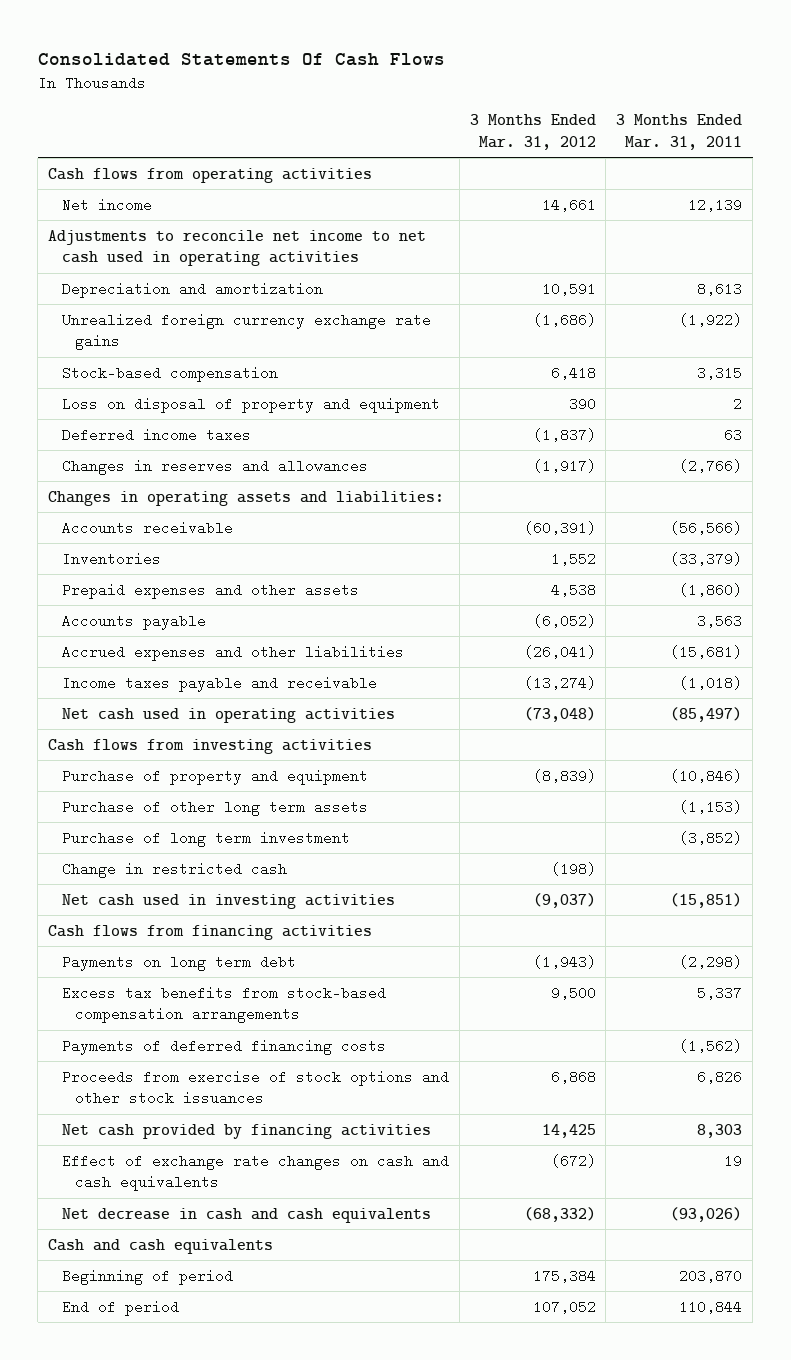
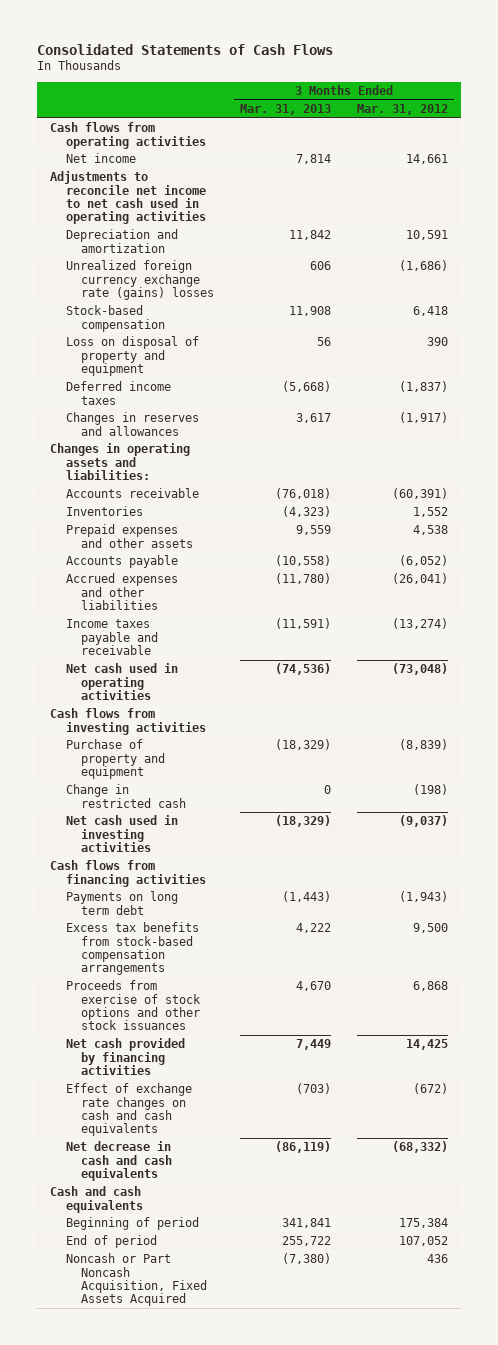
- Consolidated Statements Of Cash Flows
+ Consolidated Statements of Cash Flows
- | 3 Months Ended Mar. 31, 2012 | 3 Months Ended Mar. 31, 2011
+ | 3 Months Ended Mar. 31, 2013 | 3 Months Ended Mar. 31, 2012
- Unrealized foreign currency exchange rate gains | (1,686) | (1,922)
+ Unrealized foreign currency exchange rate (gains) losses | 606 | (1,686)
- Purchase of other long term assets | | (1,153)
- Purchase of long term investment | | (3,852)
- Payments of deferred financing costs | | (1,562)
+ Noncash or Part Noncash Acquisition, Fixed Assets Acquired | (7,380) | 436

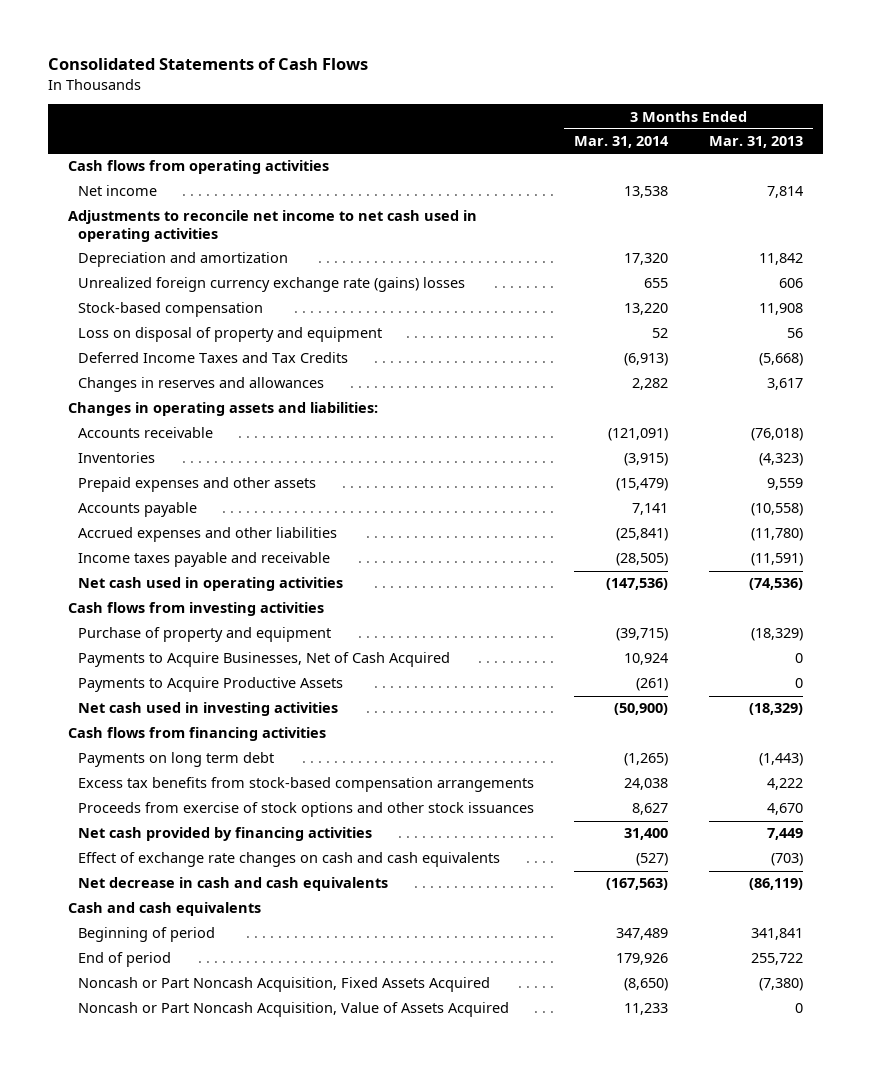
- | 3 Months Ended Mar. 31, 2013 | 3 Months Ended Mar. 31, 2012
+ | 3 Months Ended Mar. 31, 2014 | 3 Months Ended Mar. 31, 2013
- Deferred income taxes | (5,668) | (1,837)
+ Deferred Income Taxes and Tax Credits | (6,913) | (5,668)
- Change in restricted cash | 0 | (198)
+ Payments to Acquire Businesses, Net of Cash Acquired | 10,924 | 0
+ Payments to Acquire Productive Assets | (261) | 0
+ Noncash or Part Noncash Acquisition, Value of Assets Acquired | 11,233 | 0

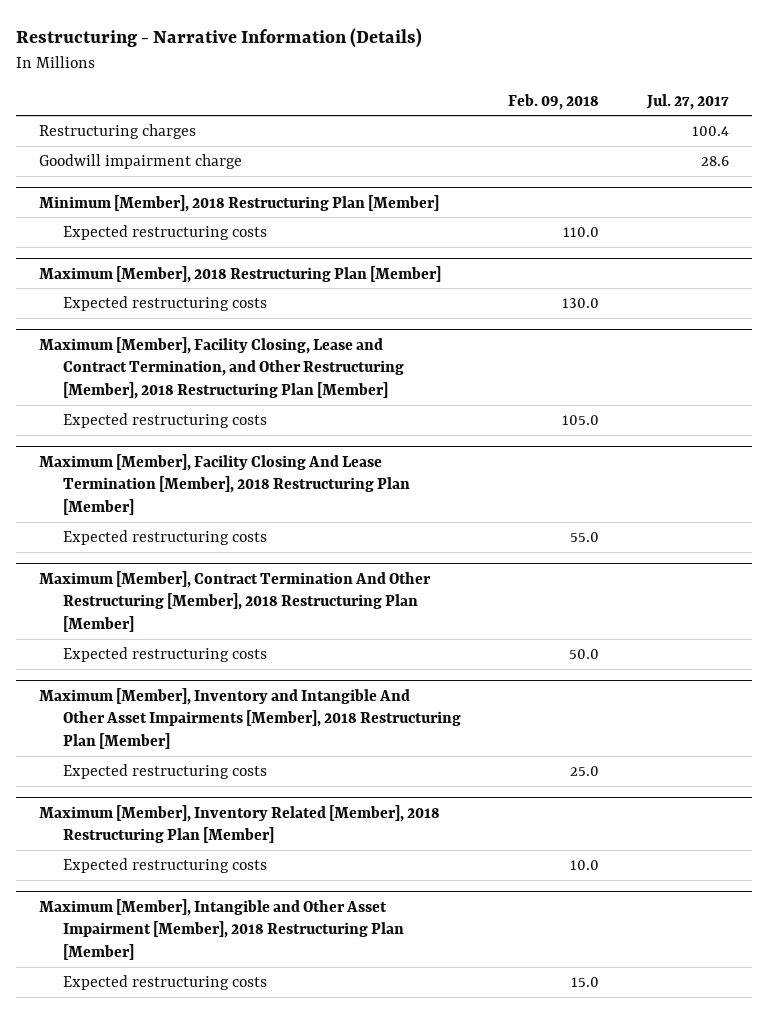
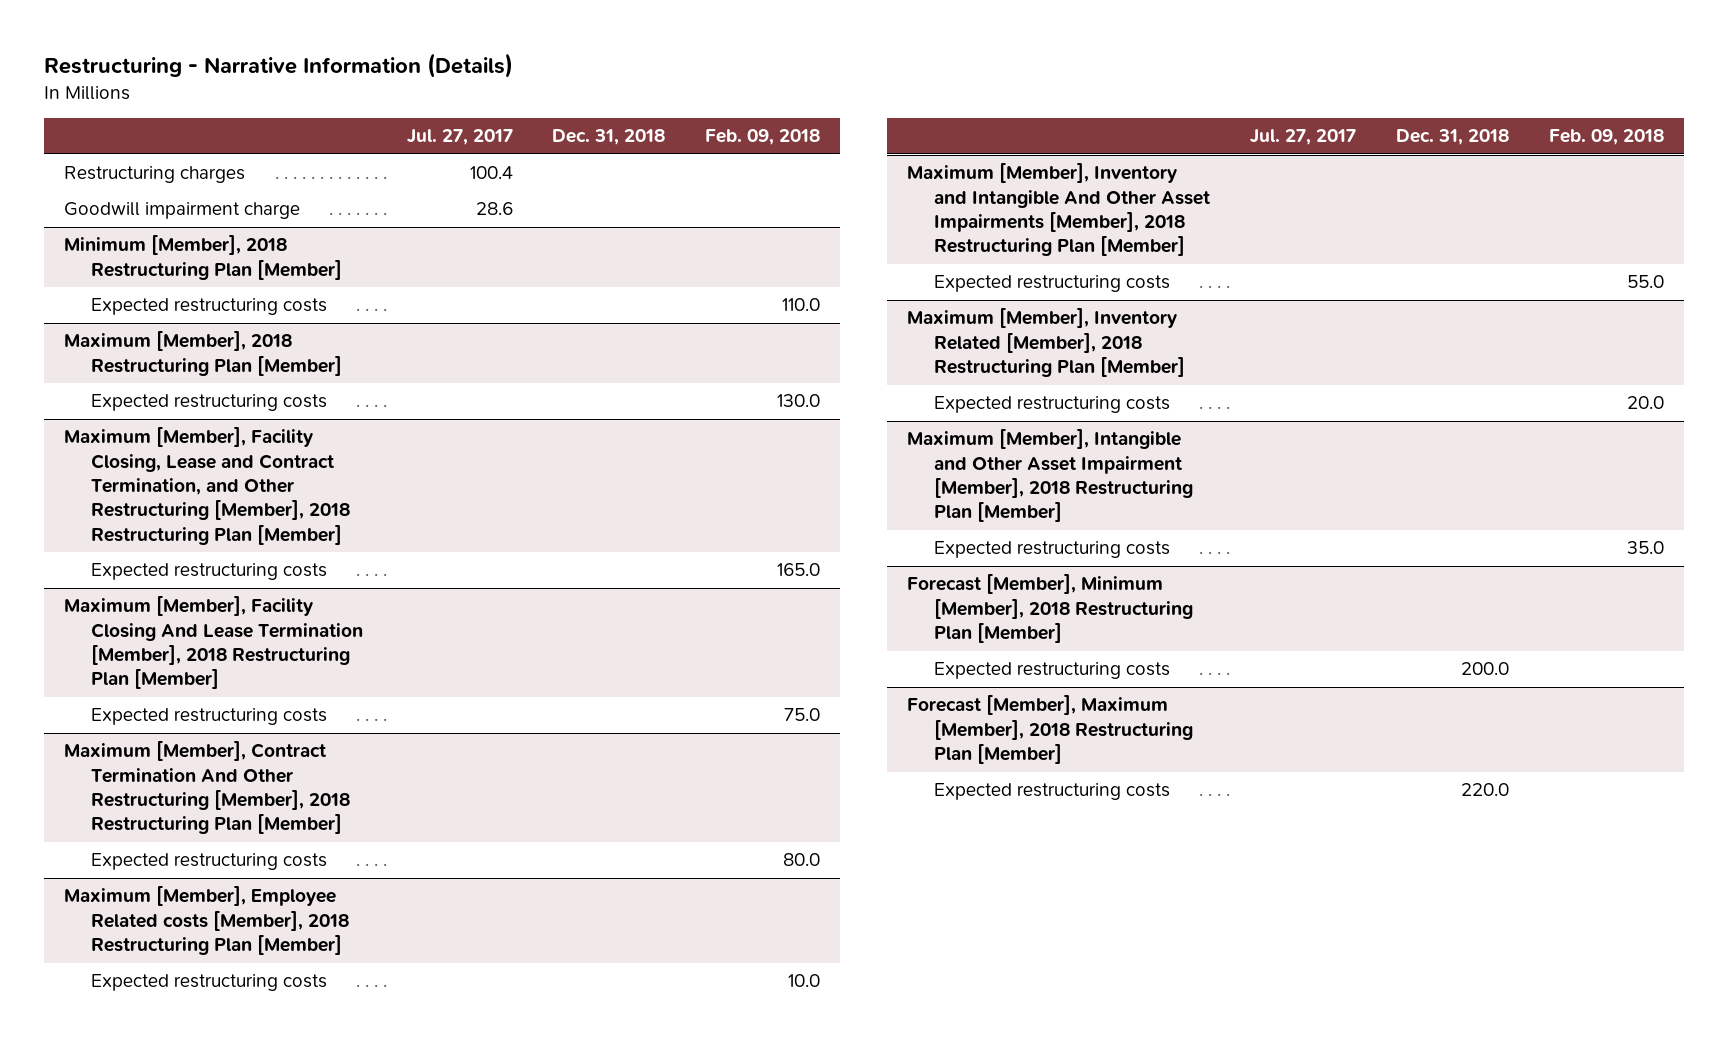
- | Feb. 09, 2018 | Jul. 27, 2017
+ | Jul. 27, 2017 | Dec. 31, 2018 | Feb. 09, 2018
@ Maximum [Member], Facility Closing, Lease and Contract Termination, and Other Restructuring [Member], 2018 Restructuring Plan [Member]
- Expected restructuring costs | 105.0 |
+ Expected restructuring costs | | | 165.0
@ Maximum [Member], Facility Closing And Lease Termination [Member], 2018 Restructuring Plan [Member]
- Expected restructuring costs | 55.0 |
+ Expected restructuring costs | | | 75.0
@ Maximum [Member], Contract Termination And Other Restructuring [Member], 2018 Restructuring Plan [Member]
- Expected restructuring costs | 50.0 |
+ Expected restructuring costs | | | 80.0
+ Maximum [Member], Employee Related costs [Member], 2018 Restructuring Plan [Member]
+ Expected restructuring costs | | | 10.0
@ Maximum [Member], Inventory and Intangible And Other Asset Impairments [Member], 2018 Restructuring Plan [Member]
- Expected restructuring costs | 25.0 |
+ Expected restructuring costs | | | 55.0
@ Maximum [Member], Inventory Related [Member], 2018 Restructuring Plan [Member]
- Expected restructuring costs | 10.0 |
+ Expected restructuring costs | | | 20.0
@ Maximum [Member], Intangible and Other Asset Impairment [Member], 2018 Restructuring Plan [Member]
- Expected restructuring costs | 15.0 |
+ Expected restructuring costs | | | 35.0
+ Forecast [Member], Minimum [Member], 2018 Restructuring Plan [Member]
+ Expected restructuring costs | | 200.0 |
+ Forecast [Member], Maximum [Member], 2018 Restructuring Plan [Member]
+ Expected restructuring costs | | 220.0 |

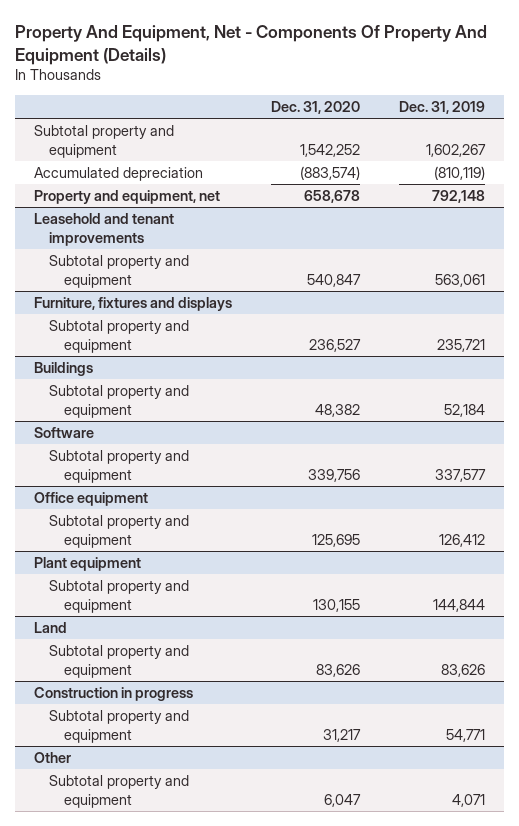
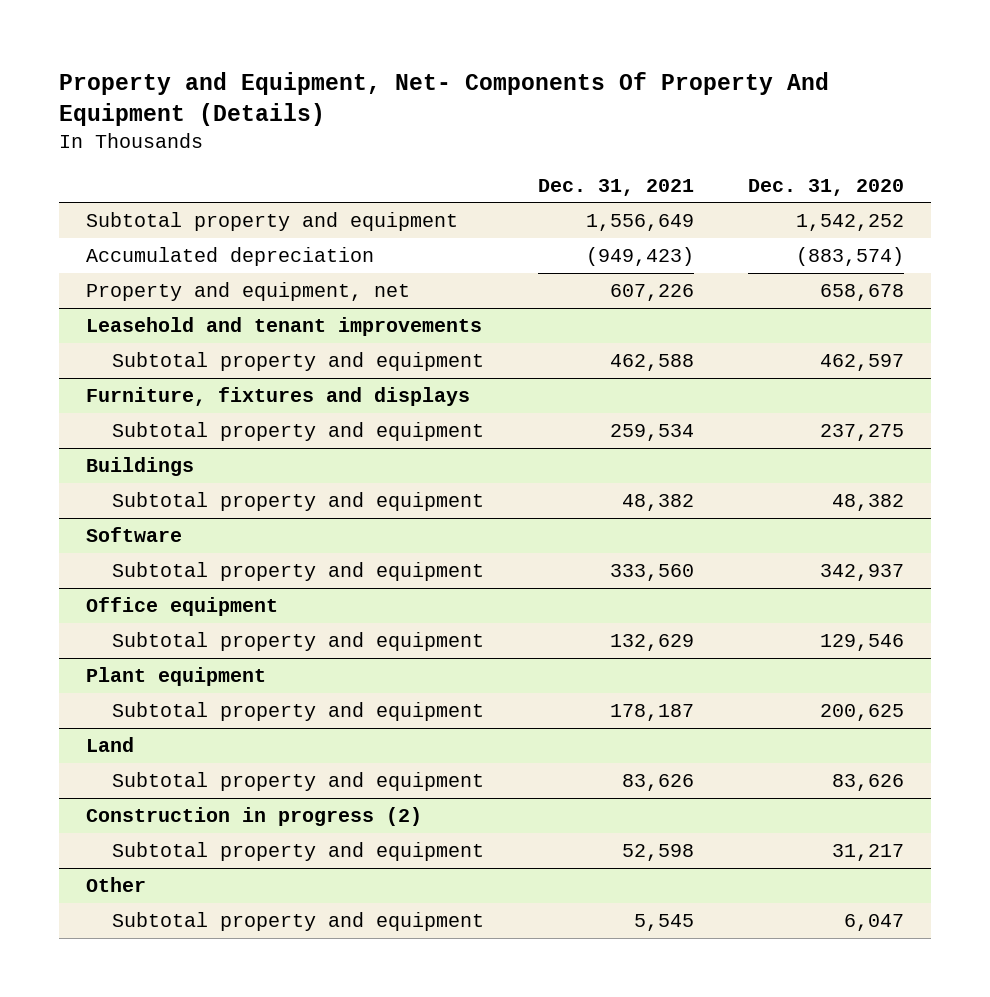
- Property And Equipment, Net - Components Of Property And Equipment (Details)
+ Property and Equipment, Net- Components Of Property And Equipment (Details)
- | Dec. 31, 2020 | Dec. 31, 2019
+ | Dec. 31, 2021 | Dec. 31, 2020
@ Leasehold and tenant improvements
- Subtotal property and equipment | 540,847 | 563,061
+ Subtotal property and equipment | 462,588 | 462,597
@ Furniture, fixtures and displays
- Subtotal property and equipment | 236,527 | 235,721
+ Subtotal property and equipment | 259,534 | 237,275
@ Software
- Subtotal property and equipment | 339,756 | 337,577
+ Subtotal property and equipment | 333,560 | 342,937
@ Office equipment
- Subtotal property and equipment | 125,695 | 126,412
+ Subtotal property and equipment | 132,629 | 129,546
@ Plant equipment
- Subtotal property and equipment | 130,155 | 144,844
+ Subtotal property and equipment | 178,187 | 200,625
- Construction in progress
+ Construction in progress (2)

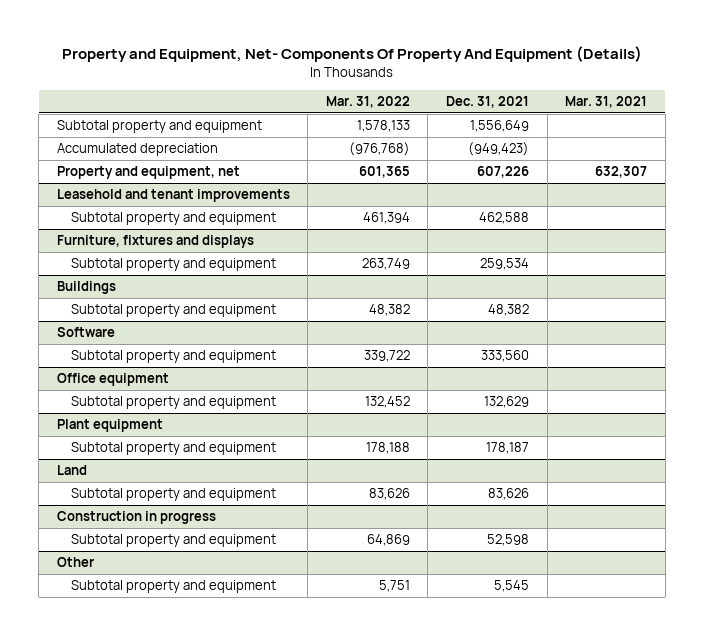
- | Dec. 31, 2021 | Dec. 31, 2020
+ | Mar. 31, 2022 | Dec. 31, 2021 | Mar. 31, 2021
- Construction in progress (2)
+ Construction in progress

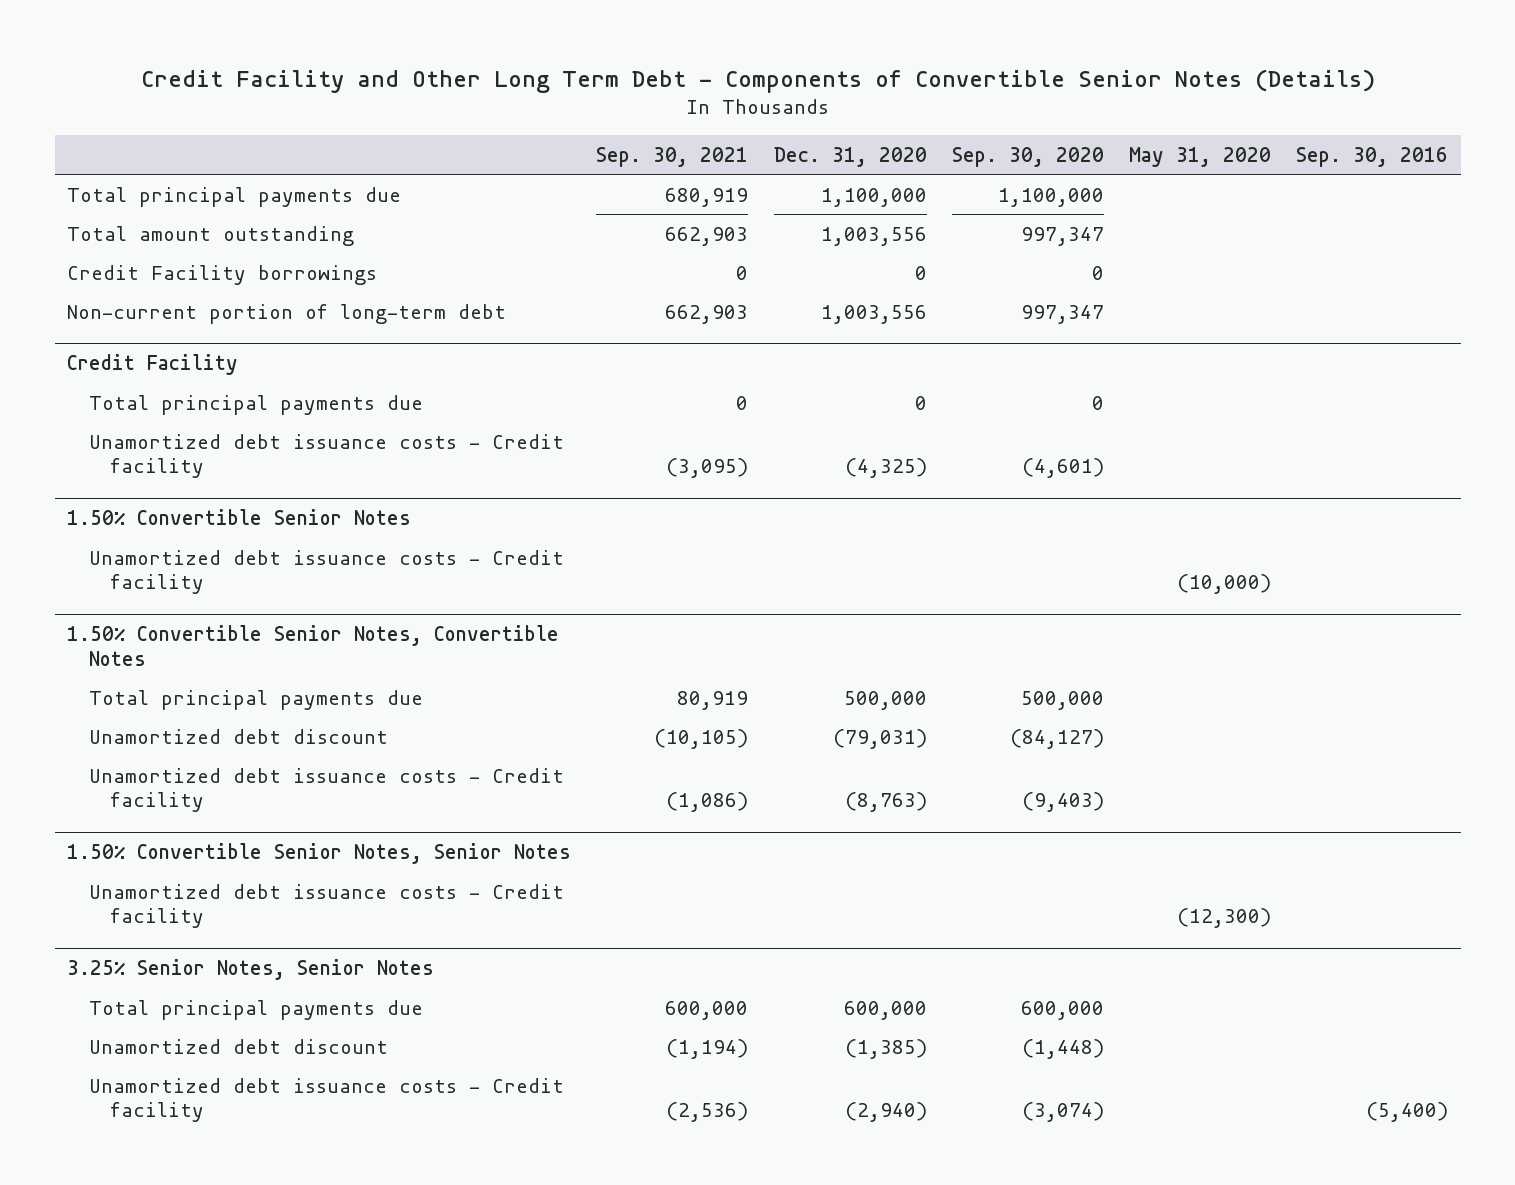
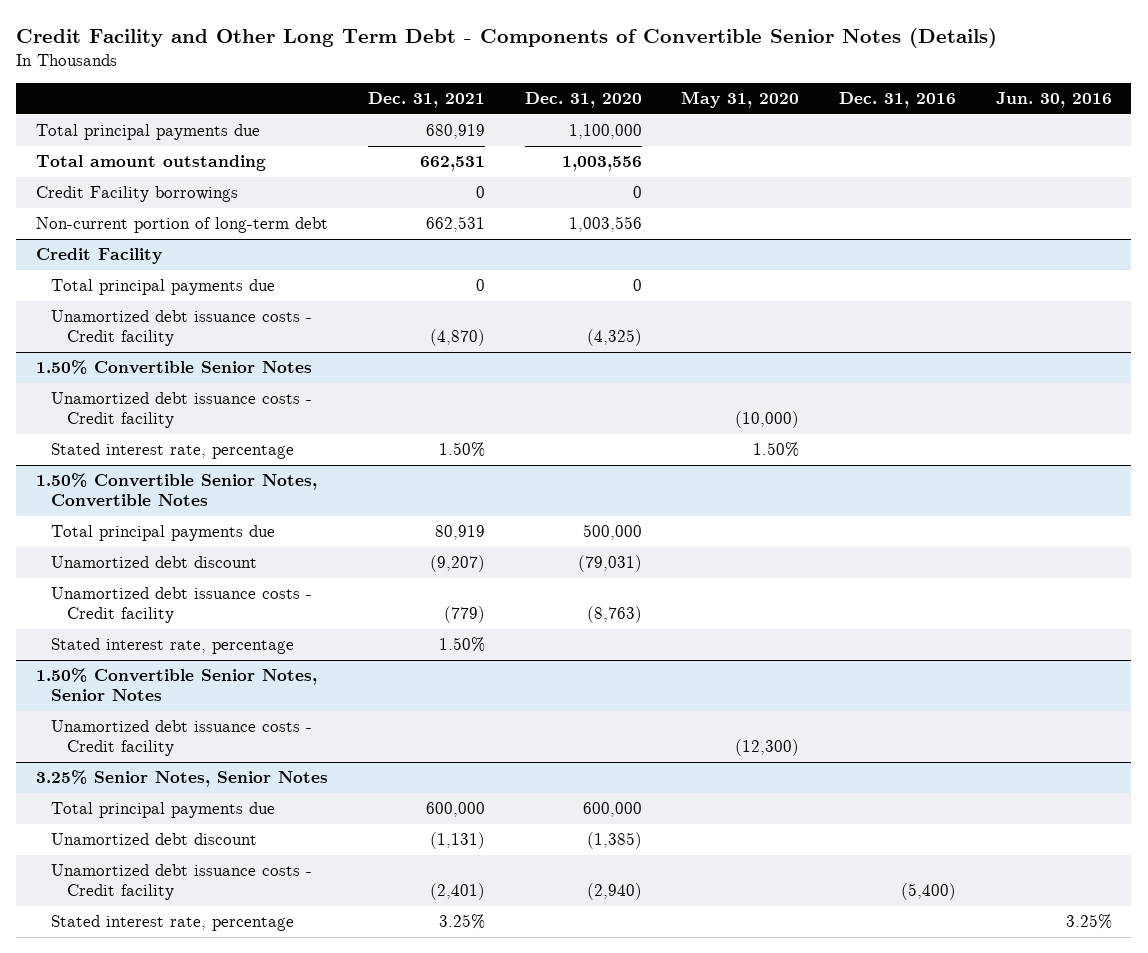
- | Sep. 30, 2021 | Dec. 31, 2020 | Sep. 30, 2020 | May 31, 2020 | Sep. 30, 2016
+ | Dec. 31, 2021 | Dec. 31, 2020 | May 31, 2020 | Dec. 31, 2016 | Jun. 30, 2016
@ 1.50% Convertible Senior Notes
+ Stated interest rate, percentage | 1.50% | | 1.50% | |
@ 1.50% Convertible Senior Notes, Convertible Notes
+ Stated interest rate, percentage | 1.50% | | | |
@ 3.25% Senior Notes, Senior Notes
+ Stated interest rate, percentage | 3.25% | | | | 3.25%

